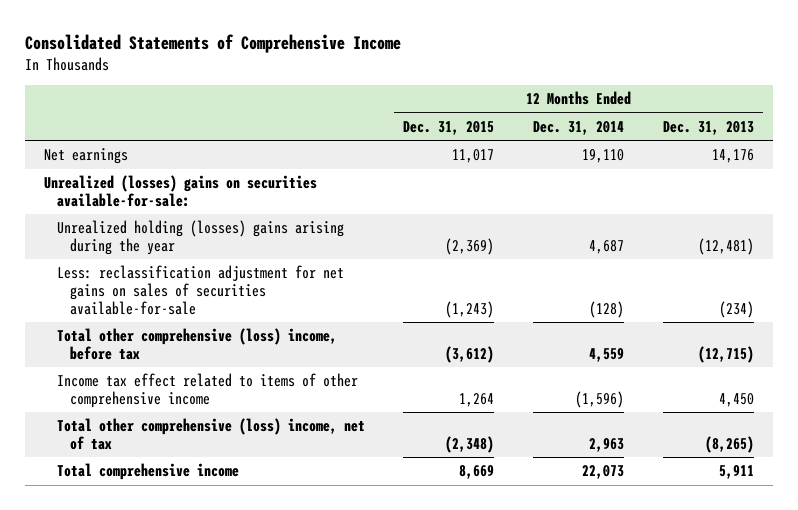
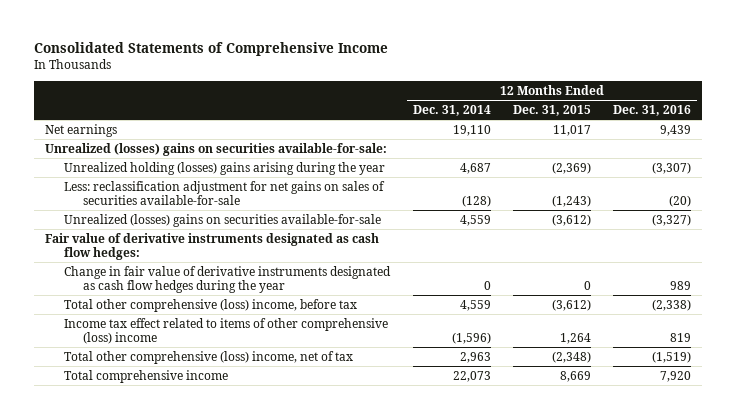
- | 12 Months Ended Dec. 31, 2015 | 12 Months Ended Dec. 31, 2014 | 12 Months Ended Dec. 31, 2013
+ | 12 Months Ended Dec. 31, 2014 | 12 Months Ended Dec. 31, 2015 | 12 Months Ended Dec. 31, 2016
+ Unrealized (losses) gains on securities available-for-sale | 4,559 | (3,612) | (3,327)
+ Fair value of derivative instruments designated as cash flow hedges:
+ Change in fair value of derivative instruments designated as cash flow hedges during the year | 0 | 0 | 989
- Income tax effect related to items of other comprehensive income | 1,264 | (1,596) | 4,450
+ Income tax effect related to items of other comprehensive (loss) income | (1,596) | 1,264 | 819

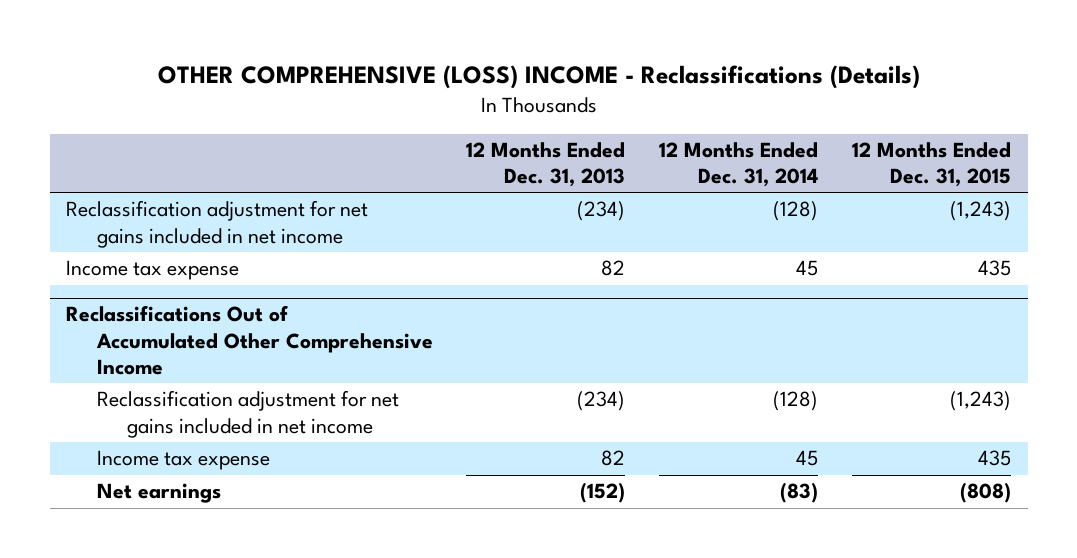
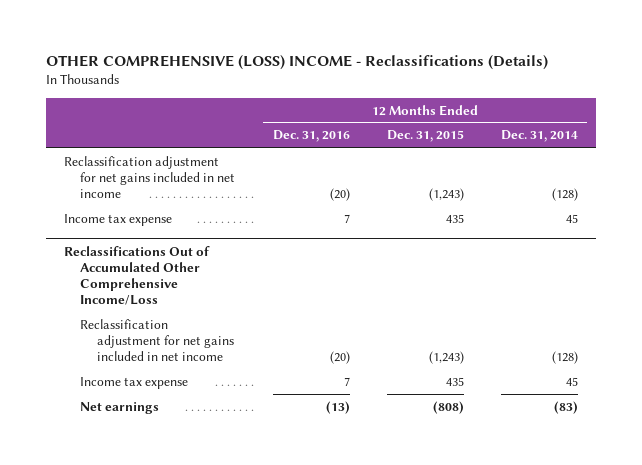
- | 12 Months Ended Dec. 31, 2013 | 12 Months Ended Dec. 31, 2014 | 12 Months Ended Dec. 31, 2015
+ | 12 Months Ended Dec. 31, 2016 | 12 Months Ended Dec. 31, 2015 | 12 Months Ended Dec. 31, 2014
- Reclassifications Out of Accumulated Other Comprehensive Income
+ Reclassifications Out of Accumulated Other Comprehensive Income/Loss

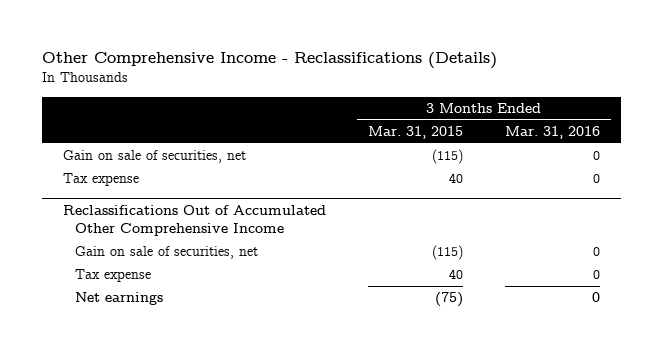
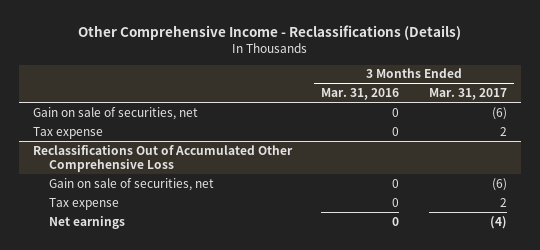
- | 3 Months Ended Mar. 31, 2015 | 3 Months Ended Mar. 31, 2016
+ | 3 Months Ended Mar. 31, 2016 | 3 Months Ended Mar. 31, 2017
- Reclassifications Out of Accumulated Other Comprehensive Income
+ Reclassifications Out of Accumulated Other Comprehensive Loss

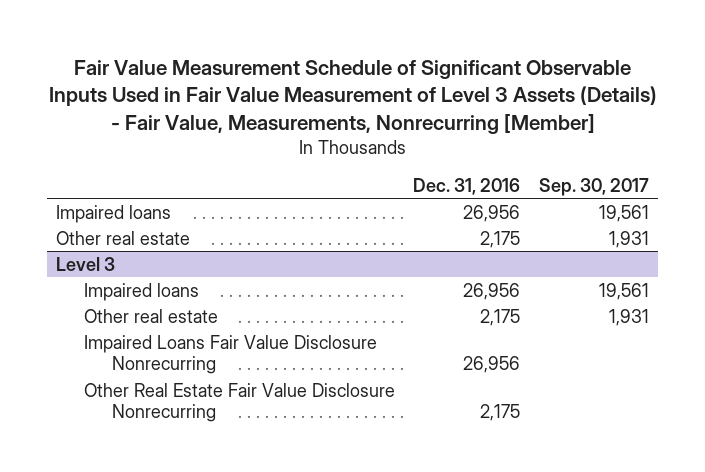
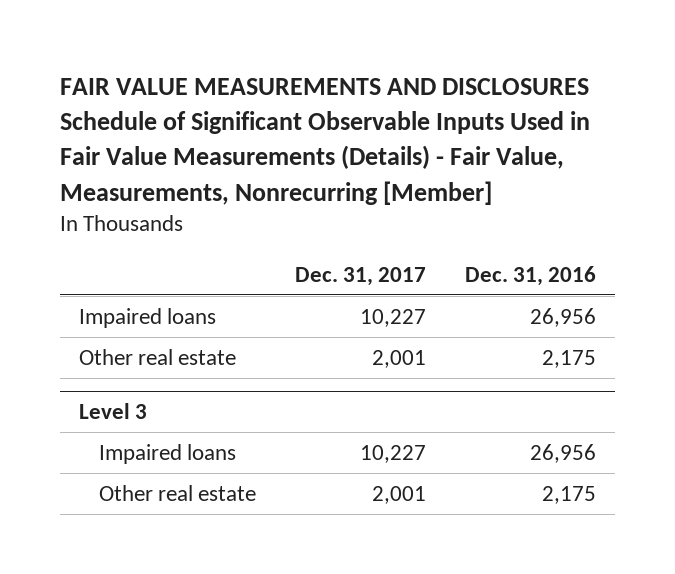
- Fair Value Measurement Schedule of Significant Observable Inputs Used in Fair Value Measurement of Level 3 Assets (Details) - Fair Value, Measurements, Nonrecurring [Member]
+ FAIR VALUE MEASUREMENTS AND DISCLOSURES Schedule of Significant Observable Inputs Used in Fair Value Measurements (Details) - Fair Value, Measurements, Nonrecurring [Member]
- | Dec. 31, 2016 | Sep. 30, 2017
+ | Dec. 31, 2017 | Dec. 31, 2016
@ Level 3
- Impaired Loans Fair Value Disclosure Nonrecurring | 26,956 |
- Other Real Estate Fair Value Disclosure Nonrecurring | 2,175 |

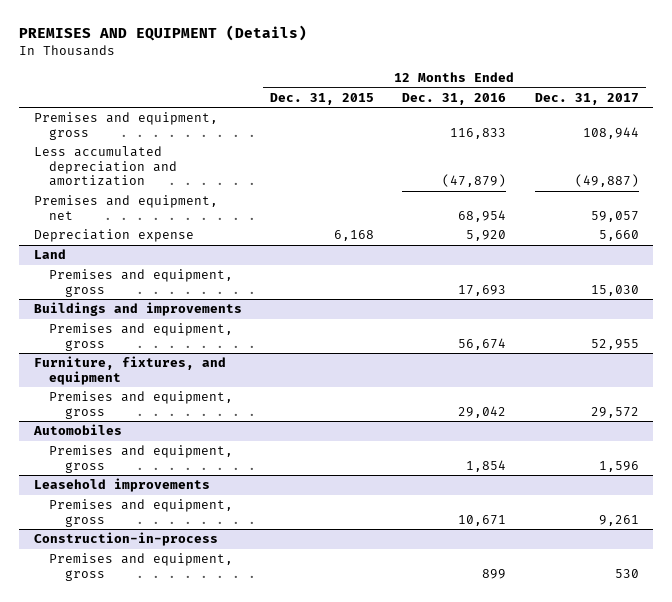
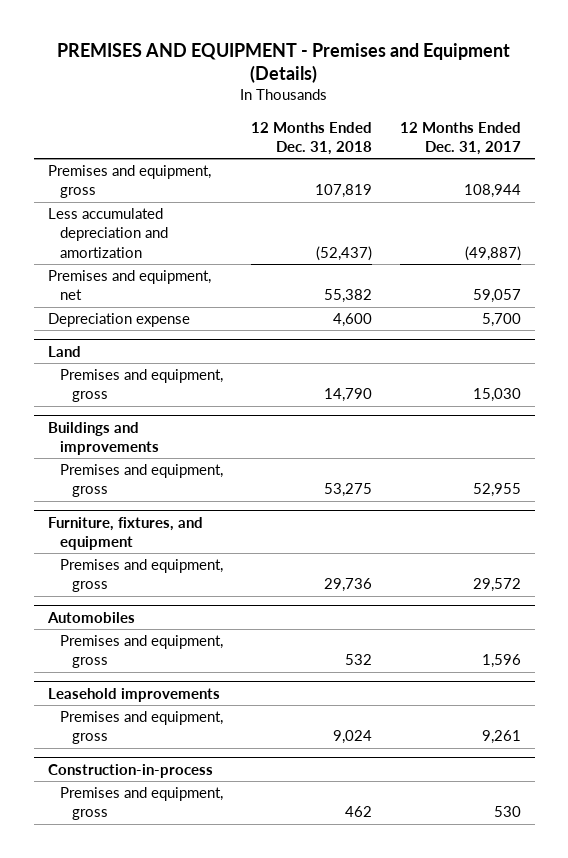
- PREMISES AND EQUIPMENT (Details)
+ PREMISES AND EQUIPMENT - Premises and Equipment (Details)
- | 12 Months Ended Dec. 31, 2015 | 12 Months Ended Dec. 31, 2016 | 12 Months Ended Dec. 31, 2017
+ | 12 Months Ended Dec. 31, 2018 | 12 Months Ended Dec. 31, 2017
- Depreciation expense | 6,168 | 5,920 | 5,660
+ Depreciation expense | 4,600 | 5,700

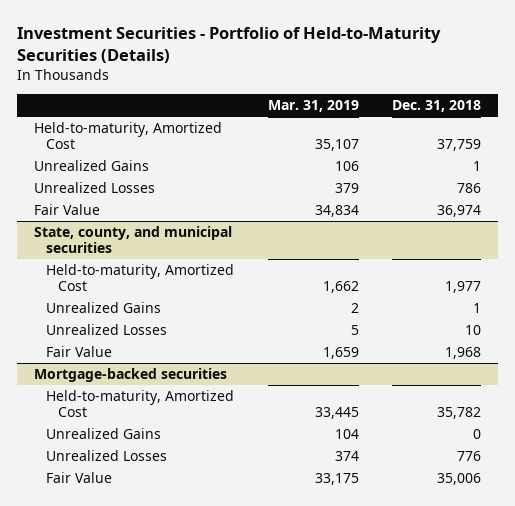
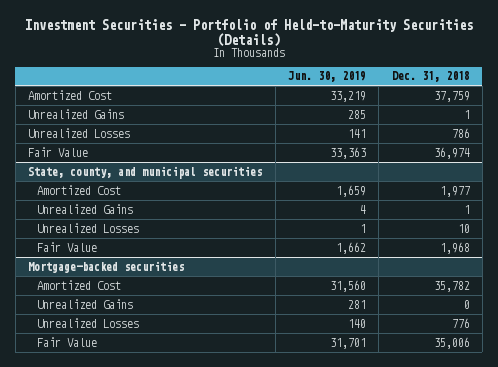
- | Mar. 31, 2019 | Dec. 31, 2018
+ | Jun. 30, 2019 | Dec. 31, 2018
- Held-to-maturity, Amortized Cost | 35,107 | 37,759
+ Amortized Cost | 33,219 | 37,759
@ State, county, and municipal securities
- Held-to-maturity, Amortized Cost | 1,662 | 1,977
+ Amortized Cost | 1,659 | 1,977
@ Mortgage-backed securities
- Held-to-maturity, Amortized Cost | 33,445 | 35,782
+ Amortized Cost | 31,560 | 35,782

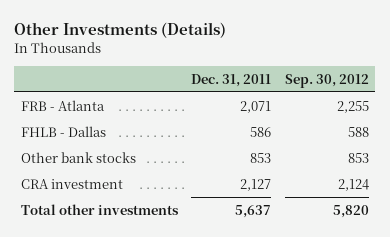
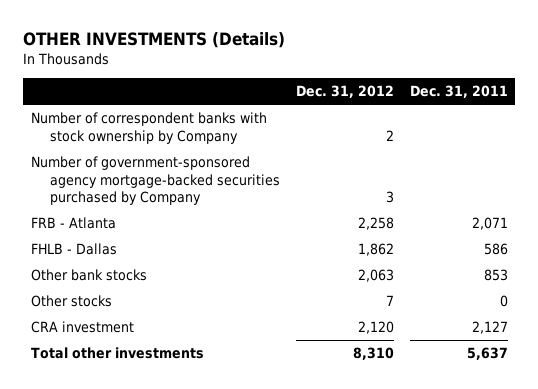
- Other Investments (Details)
+ OTHER INVESTMENTS (Details)
- | Dec. 31, 2011 | Sep. 30, 2012
+ | Dec. 31, 2012 | Dec. 31, 2011
+ Number of correspondent banks with stock ownership by Company | 2 |
+ Number of government-sponsored agency mortgage-backed securities purchased by Company | 3 |
+ Other stocks | 7 | 0

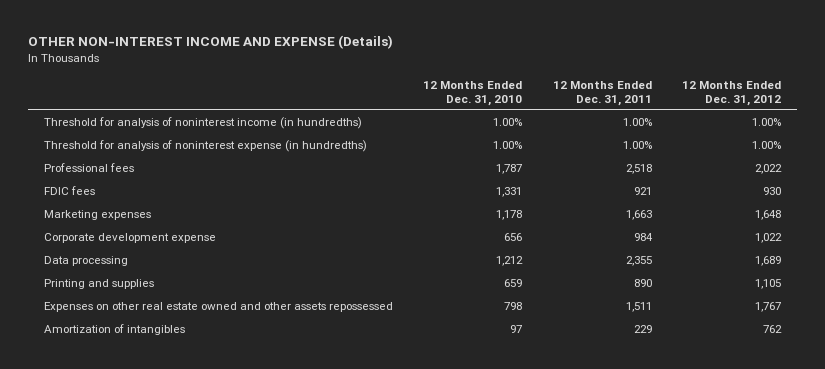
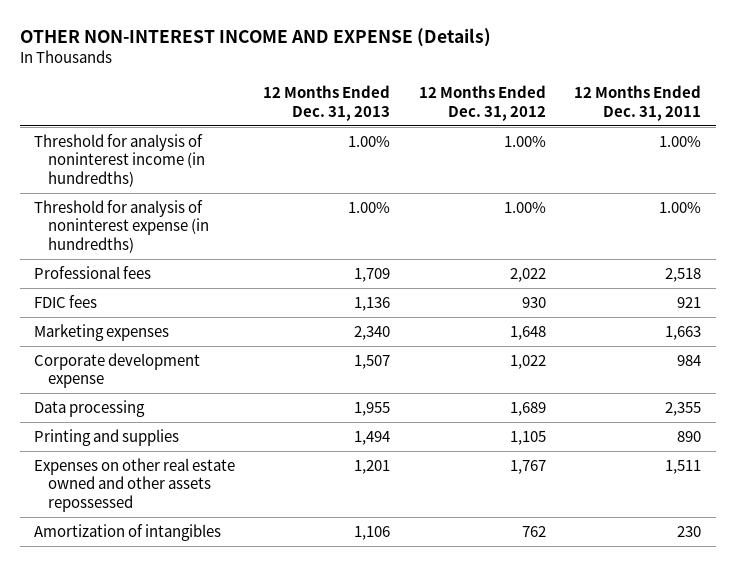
- | 12 Months Ended Dec. 31, 2010 | 12 Months Ended Dec. 31, 2011 | 12 Months Ended Dec. 31, 2012
+ | 12 Months Ended Dec. 31, 2013 | 12 Months Ended Dec. 31, 2012 | 12 Months Ended Dec. 31, 2011
- Amortization of intangibles | 97 | 229 | 762
+ Amortization of intangibles | 1,106 | 762 | 230

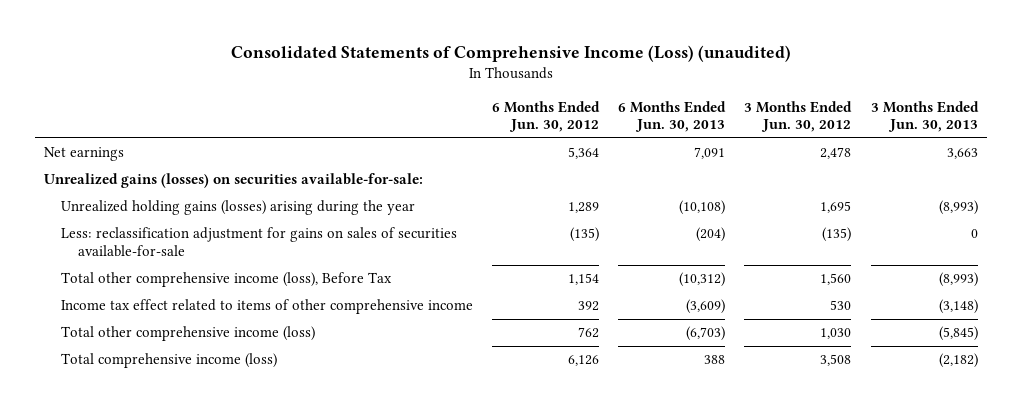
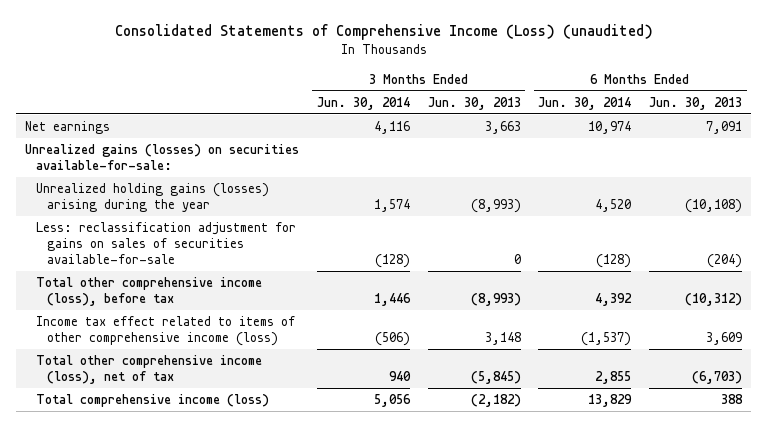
- | 6 Months Ended Jun. 30, 2012 | 6 Months Ended Jun. 30, 2013 | 3 Months Ended Jun. 30, 2012 | 3 Months Ended Jun. 30, 2013
+ | 3 Months Ended Jun. 30, 2014 | 3 Months Ended Jun. 30, 2013 | 6 Months Ended Jun. 30, 2014 | 6 Months Ended Jun. 30, 2013
- Total other comprehensive income (loss), Before Tax | 1,154 | (10,312) | 1,560 | (8,993)
- Income tax effect related to items of other comprehensive income | 392 | (3,609) | 530 | (3,148)
- Total other comprehensive income (loss) | 762 | (6,703) | 1,030 | (5,845)
+ Total other comprehensive income (loss), before tax | 1,446 | (8,993) | 4,392 | (10,312)
+ Income tax effect related to items of other comprehensive income (loss) | (506) | 3,148 | (1,537) | 3,609
+ Total other comprehensive income (loss), net of tax | 940 | (5,845) | 2,855 | (6,703)

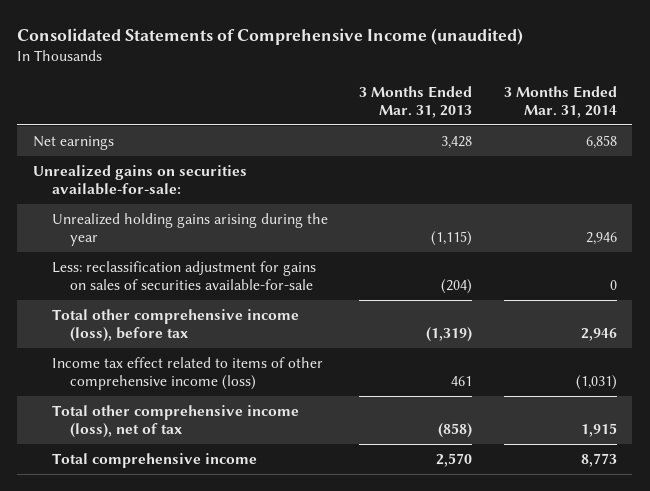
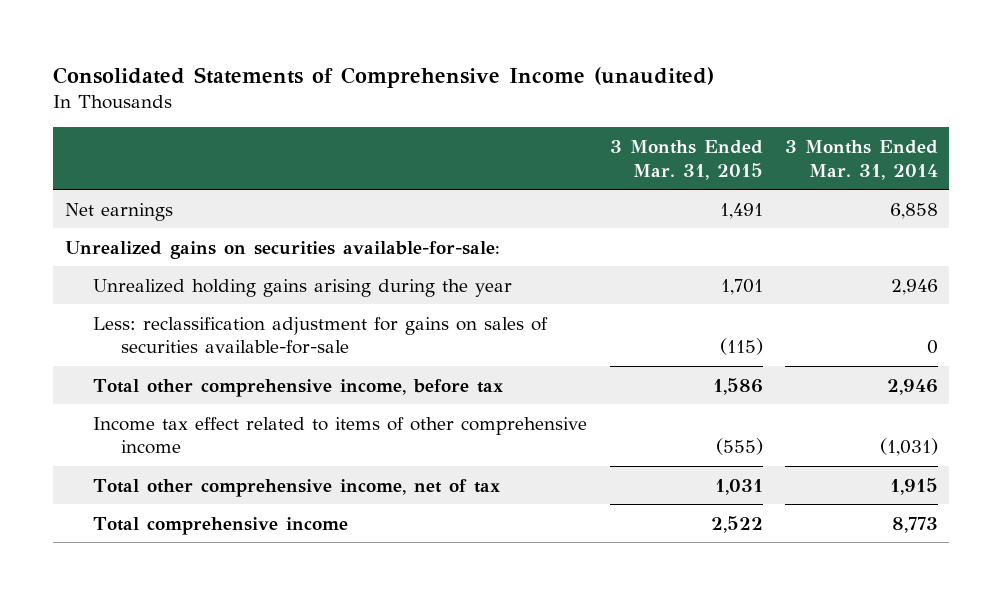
- | 3 Months Ended Mar. 31, 2013 | 3 Months Ended Mar. 31, 2014
+ | 3 Months Ended Mar. 31, 2015 | 3 Months Ended Mar. 31, 2014
- Total other comprehensive income (loss), before tax | (1,319) | 2,946
- Income tax effect related to items of other comprehensive income (loss) | 461 | (1,031)
- Total other comprehensive income (loss), net of tax | (858) | 1,915
+ Total other comprehensive income, before tax | 1,586 | 2,946
+ Income tax effect related to items of other comprehensive income | (555) | (1,031)
+ Total other comprehensive income, net of tax | 1,031 | 1,915

